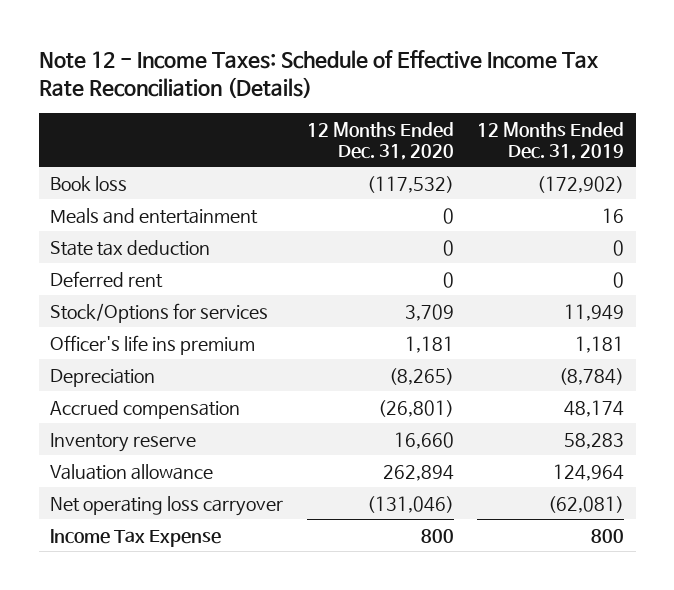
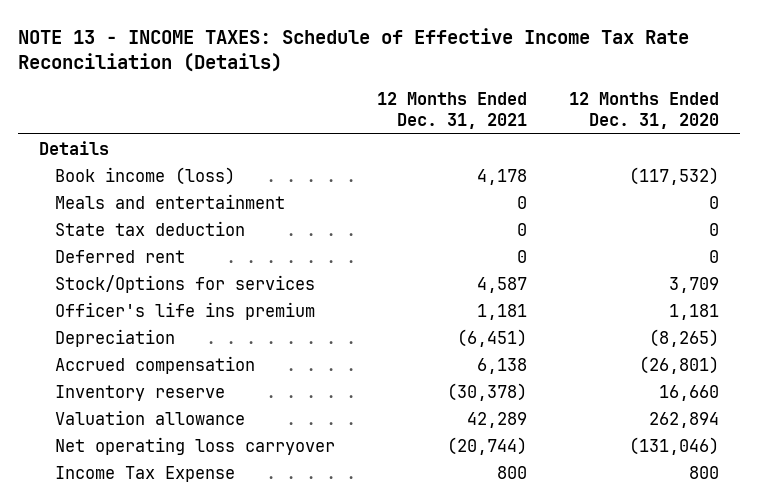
- Note 12 - Income Taxes: Schedule of Effective Income Tax Rate Reconciliation (Details)
+ NOTE 13 - INCOME TAXES: Schedule of Effective Income Tax Rate Reconciliation (Details)
- | 12 Months Ended Dec. 31, 2020 | 12 Months Ended Dec. 31, 2019
+ | 12 Months Ended Dec. 31, 2021 | 12 Months Ended Dec. 31, 2020
- Book loss | (117,532) | (172,902)
+ Details
+ Book income (loss) | 4,178 | (117,532)

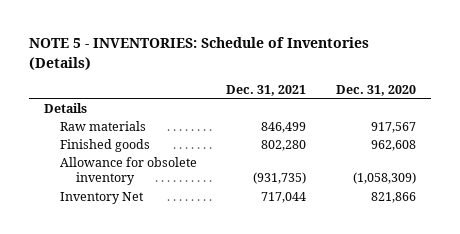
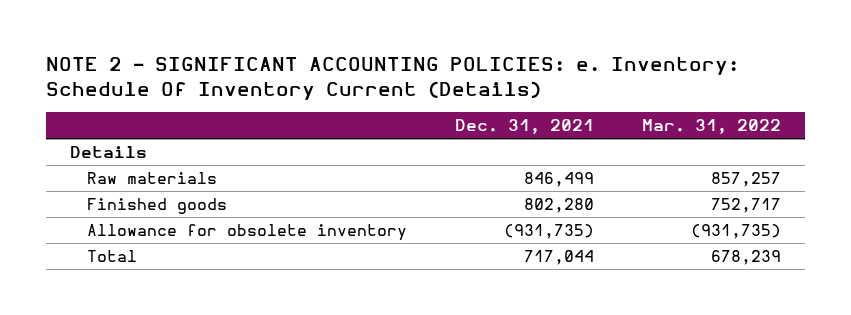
- NOTE 5 - INVENTORIES: Schedule of Inventories (Details)
+ NOTE 2 - SIGNIFICANT ACCOUNTING POLICIES: e. Inventory: Schedule Of Inventory Current (Details)
- | Dec. 31, 2021 | Dec. 31, 2020
+ | Dec. 31, 2021 | Mar. 31, 2022
- Inventory Net | 717,044 | 821,866
+ Total | 717,044 | 678,239

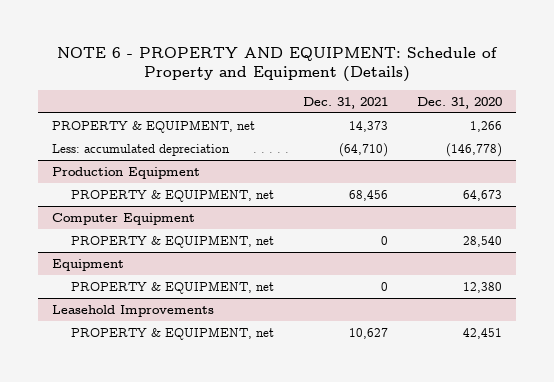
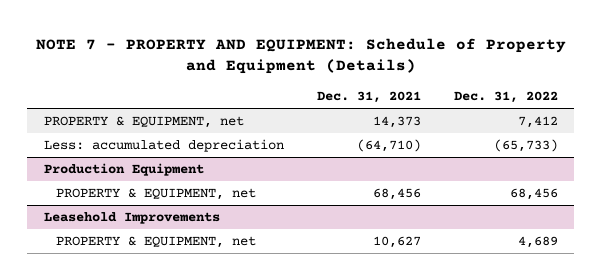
- NOTE 6 - PROPERTY AND EQUIPMENT: Schedule of Property and Equipment (Details)
+ NOTE 7 - PROPERTY AND EQUIPMENT: Schedule of Property and Equipment (Details)
- | Dec. 31, 2021 | Dec. 31, 2020
+ | Dec. 31, 2021 | Dec. 31, 2022
- Computer Equipment
- PROPERTY & EQUIPMENT, net | 0 | 28,540
- Equipment
- PROPERTY & EQUIPMENT, net | 0 | 12,380

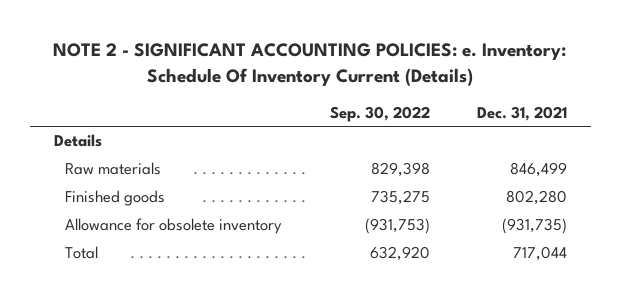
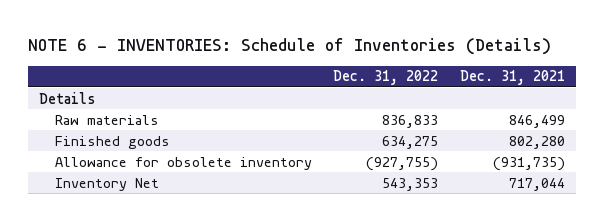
- NOTE 2 - SIGNIFICANT ACCOUNTING POLICIES: e. Inventory: Schedule Of Inventory Current (Details)
+ NOTE 6 - INVENTORIES: Schedule of Inventories (Details)
- | Sep. 30, 2022 | Dec. 31, 2021
+ | Dec. 31, 2022 | Dec. 31, 2021
- Total | 632,920 | 717,044
+ Inventory Net | 543,353 | 717,044

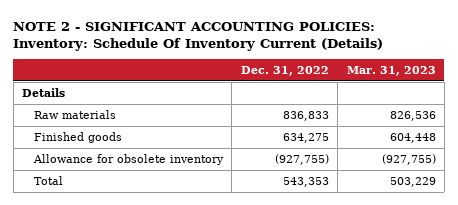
- NOTE 6 - INVENTORIES: Schedule of Inventories (Details)
+ NOTE 2 - SIGNIFICANT ACCOUNTING POLICIES: Inventory: Schedule Of Inventory Current (Details)
- | Dec. 31, 2022 | Dec. 31, 2021
+ | Dec. 31, 2022 | Mar. 31, 2023
- Inventory Net | 543,353 | 717,044
+ Total | 543,353 | 503,229

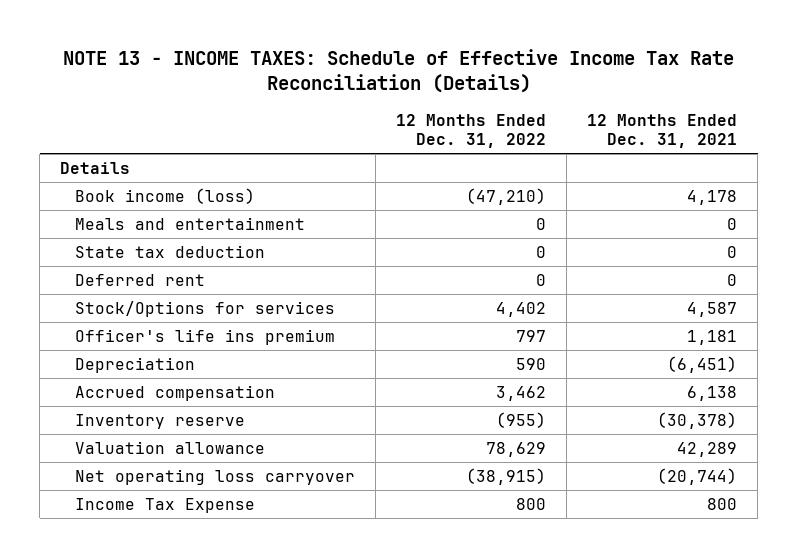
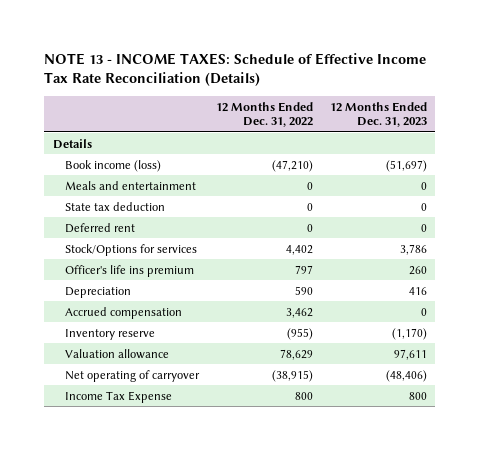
- | 12 Months Ended Dec. 31, 2022 | 12 Months Ended Dec. 31, 2021
+ | 12 Months Ended Dec. 31, 2022 | 12 Months Ended Dec. 31, 2023
- Net operating loss carryover | (38,915) | (20,744)
+ Net operating of carryover | (38,915) | (48,406)

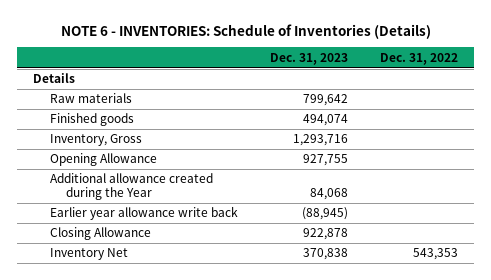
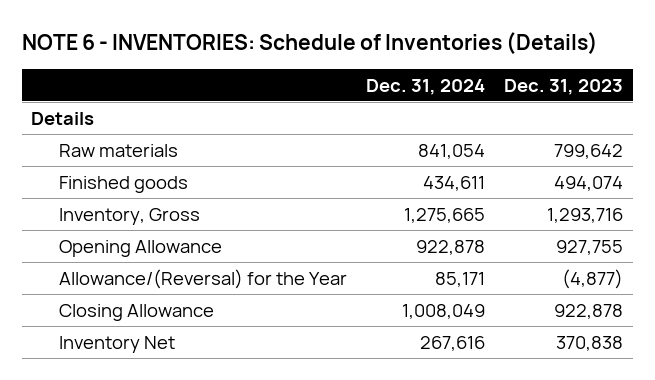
- | Dec. 31, 2023 | Dec. 31, 2022
+ | Dec. 31, 2024 | Dec. 31, 2023
- Additional allowance created during the Year | 84,068 |
- Earlier year allowance write back | (88,945) |
+ Allowance/(Reversal) for the Year | 85,171 | (4,877)

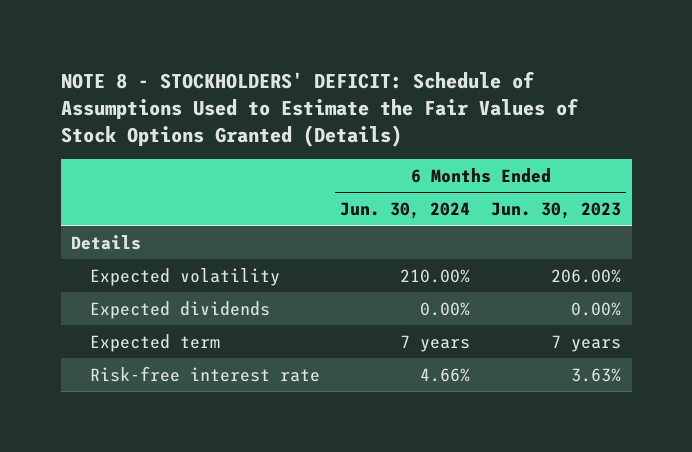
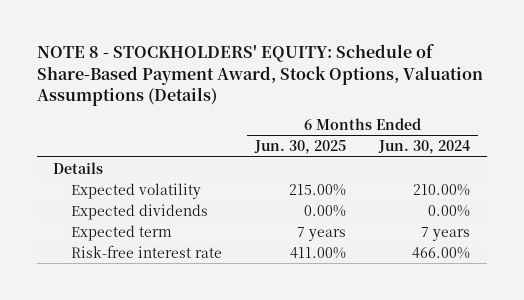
- NOTE 8 - STOCKHOLDERS' DEFICIT: Schedule of Assumptions Used to Estimate the Fair Values of Stock Options Granted (Details)
+ NOTE 8 - STOCKHOLDERS' EQUITY: Schedule of Share-Based Payment Award, Stock Options, Valuation Assumptions (Details)
- | 6 Months Ended Jun. 30, 2024 | 6 Months Ended Jun. 30, 2023
+ | 6 Months Ended Jun. 30, 2025 | 6 Months Ended Jun. 30, 2024
- Risk-free interest rate | 4.66% | 3.63%
+ Risk-free interest rate | 411.00% | 466.00%

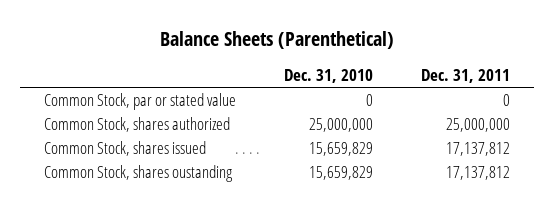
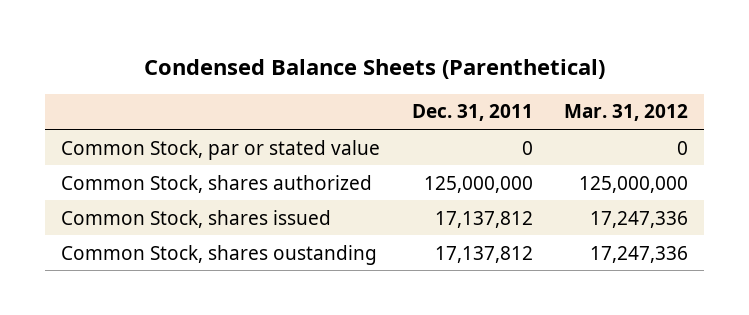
- Balance Sheets (Parenthetical)
+ Condensed Balance Sheets (Parenthetical)
- | Dec. 31, 2010 | Dec. 31, 2011
+ | Dec. 31, 2011 | Mar. 31, 2012
- Common Stock, shares authorized | 25,000,000 | 25,000,000
+ Common Stock, shares authorized | 125,000,000 | 125,000,000

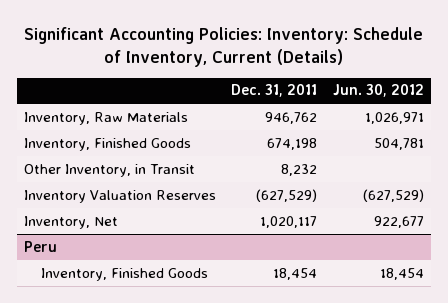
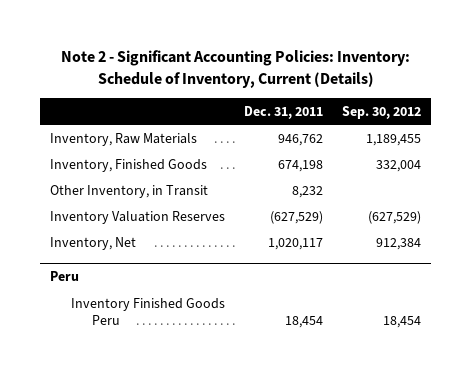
- Significant Accounting Policies: Inventory: Schedule of Inventory, Current (Details)
+ Note 2 - Significant Accounting Policies: Inventory: Schedule of Inventory, Current (Details)
- | Dec. 31, 2011 | Jun. 30, 2012
+ | Dec. 31, 2011 | Sep. 30, 2012
@ Peru
- Inventory, Finished Goods | 18,454 | 18,454
+ Inventory Finished Goods Peru | 18,454 | 18,454

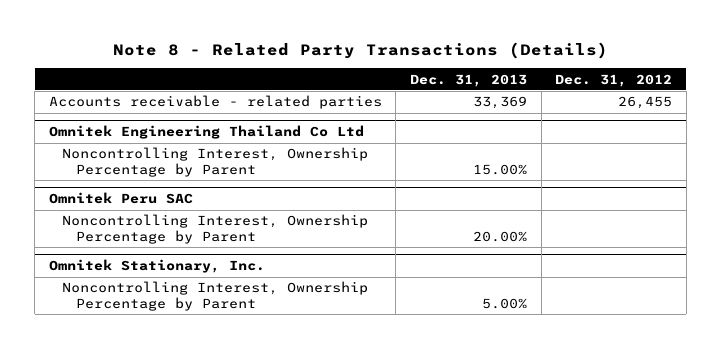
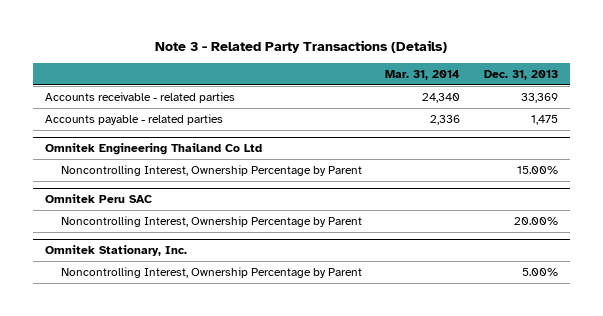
- Note 8 - Related Party Transactions (Details)
+ Note 3 - Related Party Transactions (Details)
- | Dec. 31, 2013 | Dec. 31, 2012
+ | Mar. 31, 2014 | Dec. 31, 2013
+ Accounts payable - related parties | 2,336 | 1,475

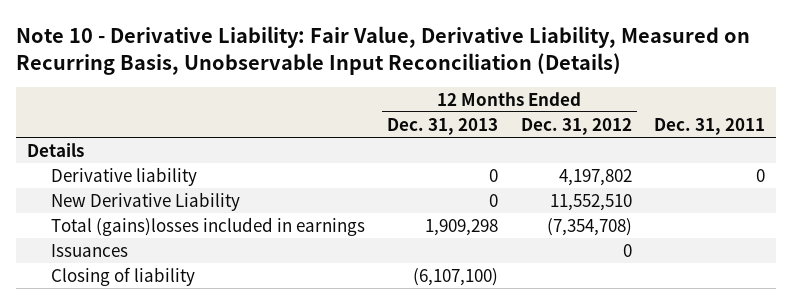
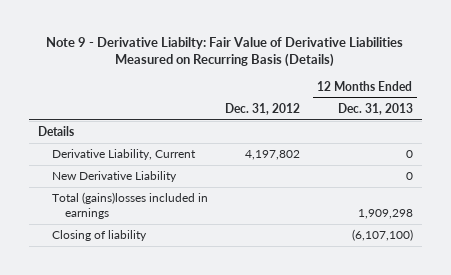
- Note 10 - Derivative Liability: Fair Value, Derivative Liability, Measured on Recurring Basis, Unobservable Input Reconciliation (Details)
+ Note 9 - Derivative Liabilty: Fair Value of Derivative Liabilities Measured on Recurring Basis (Details)
- | 12 Months Ended Dec. 31, 2013 | 12 Months Ended Dec. 31, 2012 | Dec. 31, 2011
+ | Dec. 31, 2012 | 12 Months Ended Dec. 31, 2013
- Derivative liability | 0 | 4,197,802 | 0
+ Derivative Liability, Current | 4,197,802 | 0
- Issuances | | 0 |

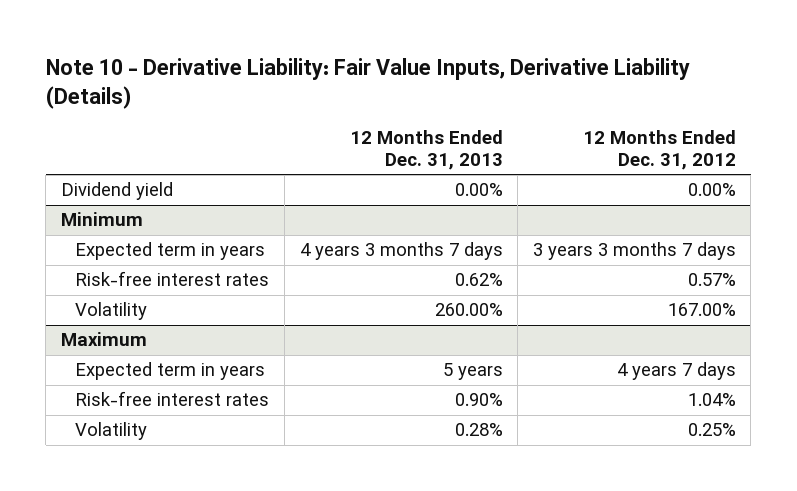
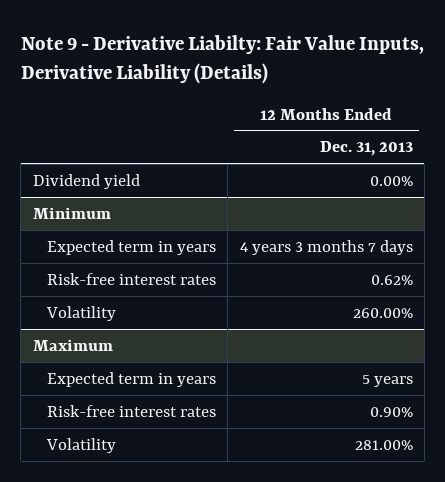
- Note 10 - Derivative Liability: Fair Value Inputs, Derivative Liability (Details)
+ Note 9 - Derivative Liabilty: Fair Value Inputs, Derivative Liability (Details)
- | 12 Months Ended Dec. 31, 2013 | 12 Months Ended Dec. 31, 2012
+ | 12 Months Ended Dec. 31, 2013
@ Maximum
- Volatility | 0.28% | 0.25%
+ Volatility | 281.00%

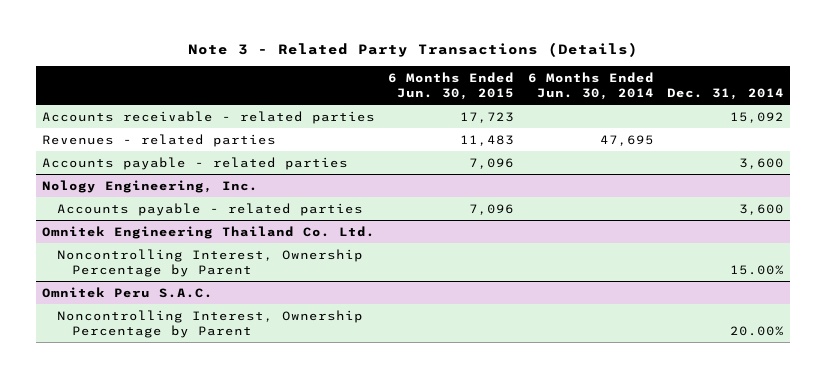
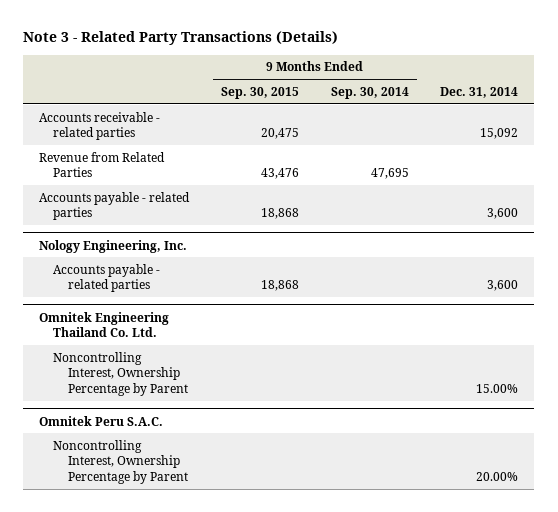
- | 6 Months Ended Jun. 30, 2015 | 6 Months Ended Jun. 30, 2014 | Dec. 31, 2014
+ | 9 Months Ended Sep. 30, 2015 | 9 Months Ended Sep. 30, 2014 | Dec. 31, 2014
- Revenues - related parties | 11,483 | 47,695 |
+ Revenue from Related Parties | 43,476 | 47,695 |

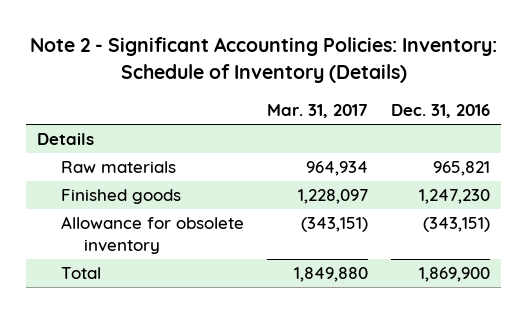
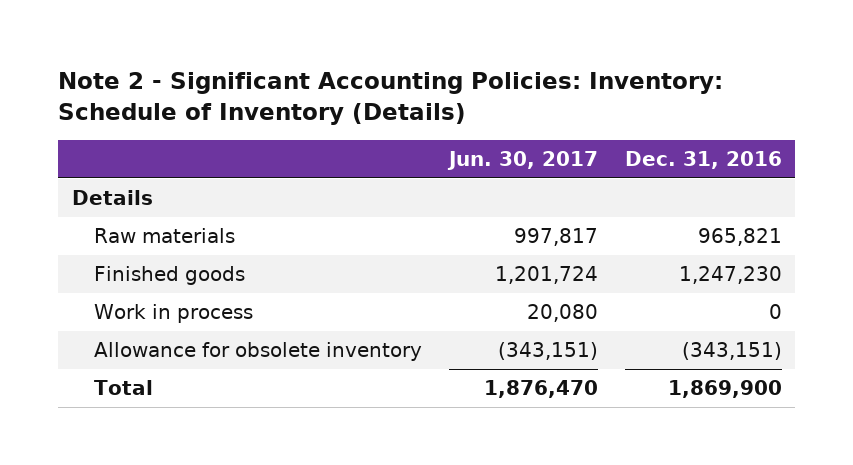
- | Mar. 31, 2017 | Dec. 31, 2016
+ | Jun. 30, 2017 | Dec. 31, 2016
+ Work in process | 20,080 | 0

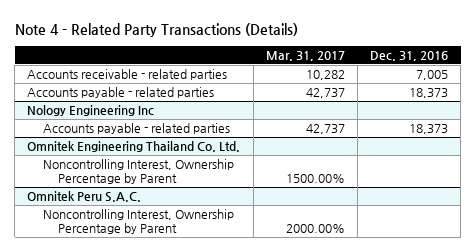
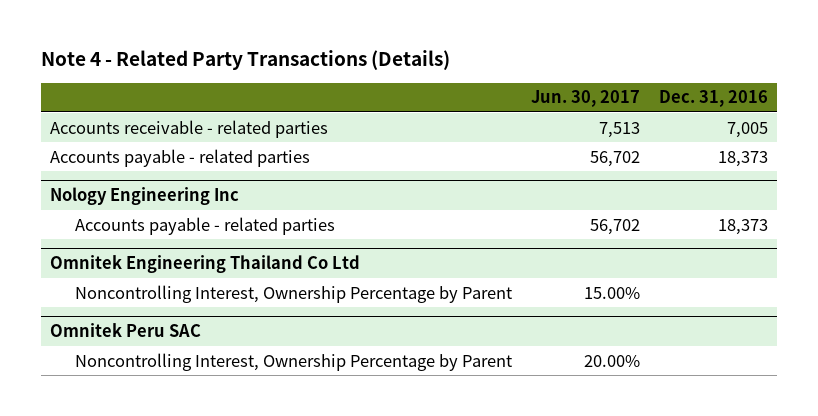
- | Mar. 31, 2017 | Dec. 31, 2016
+ | Jun. 30, 2017 | Dec. 31, 2016
- Omnitek Engineering Thailand Co. Ltd.
+ Omnitek Engineering Thailand Co Ltd
- Omnitek Peru S.A.C.
+ Omnitek Peru SAC

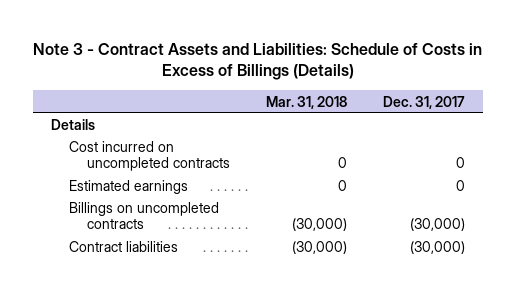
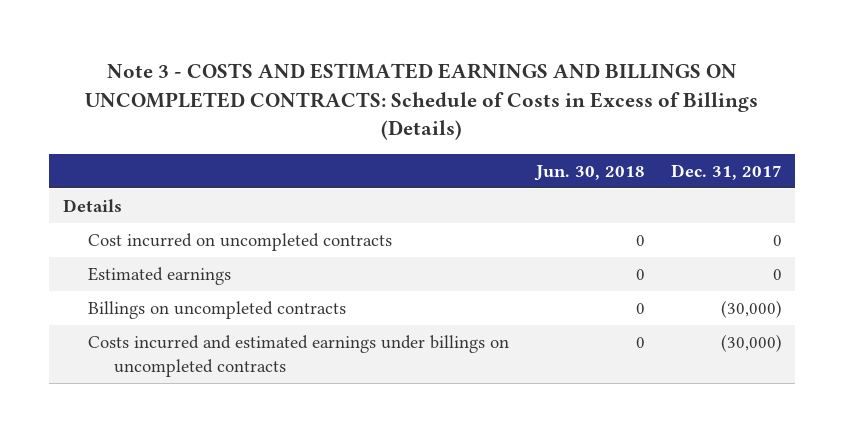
- Note 3 - Contract Assets and Liabilities: Schedule of Costs in Excess of Billings (Details)
+ Note 3 - COSTS AND ESTIMATED EARNINGS AND BILLINGS ON UNCOMPLETED CONTRACTS: Schedule of Costs in Excess of Billings (Details)
- | Mar. 31, 2018 | Dec. 31, 2017
+ | Jun. 30, 2018 | Dec. 31, 2017
- Contract liabilities | (30,000) | (30,000)
+ Costs incurred and estimated earnings under billings on uncompleted contracts | 0 | (30,000)

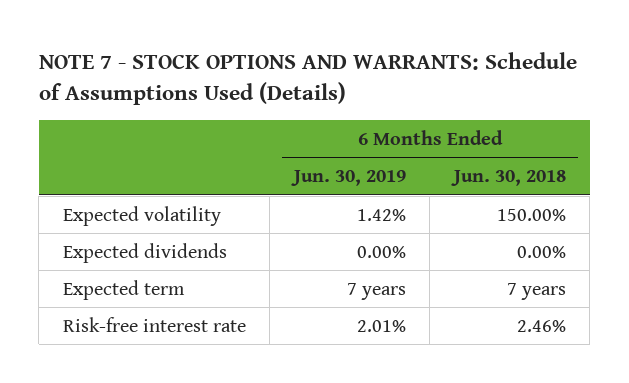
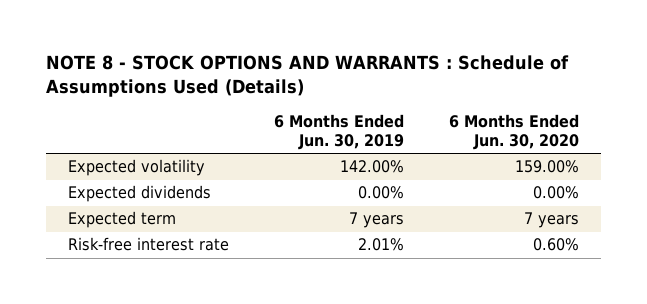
- NOTE 7 - STOCK OPTIONS AND WARRANTS: Schedule of Assumptions Used (Details)
+ NOTE 8 - STOCK OPTIONS AND WARRANTS : Schedule of Assumptions Used (Details)
- | 6 Months Ended Jun. 30, 2019 | 6 Months Ended Jun. 30, 2018
+ | 6 Months Ended Jun. 30, 2019 | 6 Months Ended Jun. 30, 2020
- Expected volatility | 1.42% | 150.00%
+ Expected volatility | 142.00% | 159.00%

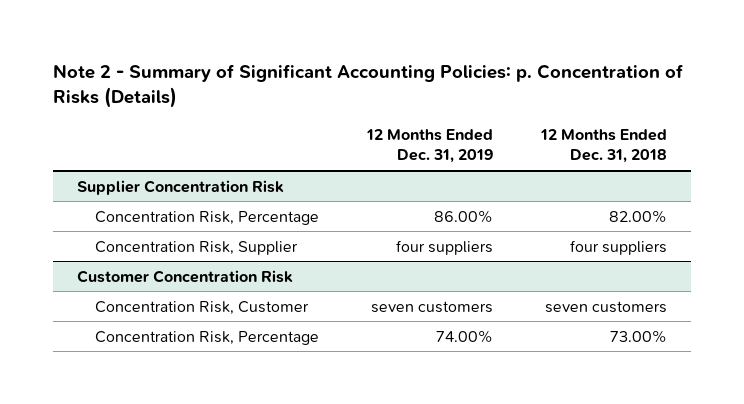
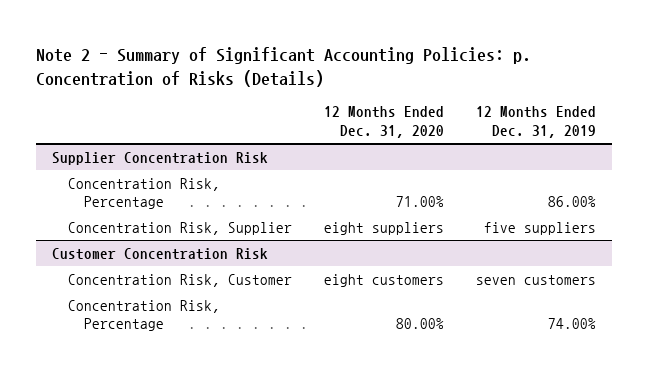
- | 12 Months Ended Dec. 31, 2019 | 12 Months Ended Dec. 31, 2018
+ | 12 Months Ended Dec. 31, 2020 | 12 Months Ended Dec. 31, 2019
@ Supplier Concentration Risk
- Concentration Risk, Supplier | four suppliers | four suppliers
+ Concentration Risk, Supplier | eight suppliers | five suppliers

